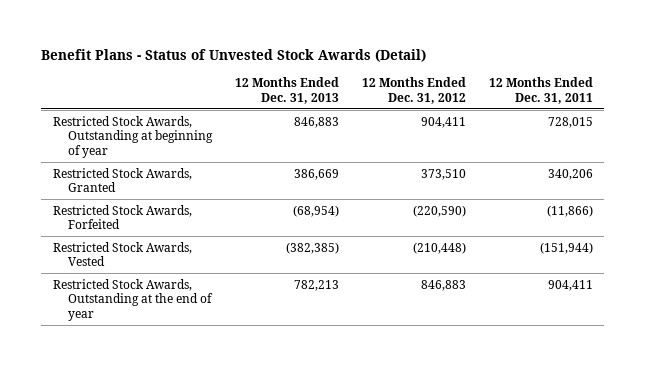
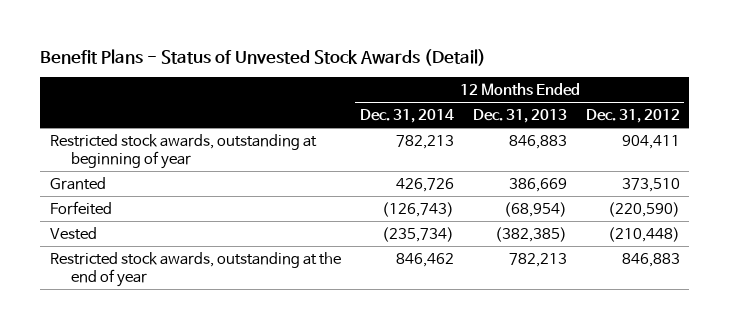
- | 12 Months Ended Dec. 31, 2013 | 12 Months Ended Dec. 31, 2012 | 12 Months Ended Dec. 31, 2011
+ | 12 Months Ended Dec. 31, 2014 | 12 Months Ended Dec. 31, 2013 | 12 Months Ended Dec. 31, 2012
- Restricted Stock Awards, Outstanding at beginning of year | 846,883 | 904,411 | 728,015
- Restricted Stock Awards, Granted | 386,669 | 373,510 | 340,206
- Restricted Stock Awards, Forfeited | (68,954) | (220,590) | (11,866)
- Restricted Stock Awards, Vested | (382,385) | (210,448) | (151,944)
- Restricted Stock Awards, Outstanding at the end of year | 782,213 | 846,883 | 904,411
+ Restricted stock awards, outstanding at beginning of year | 782,213 | 846,883 | 904,411
+ Granted | 426,726 | 386,669 | 373,510
+ Forfeited | (126,743) | (68,954) | (220,590)
+ Vested | (235,734) | (382,385) | (210,448)
+ Restricted stock awards, outstanding at the end of year | 846,462 | 782,213 | 846,883

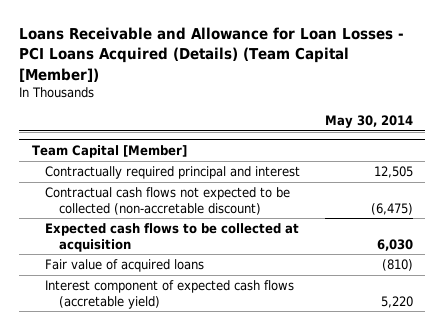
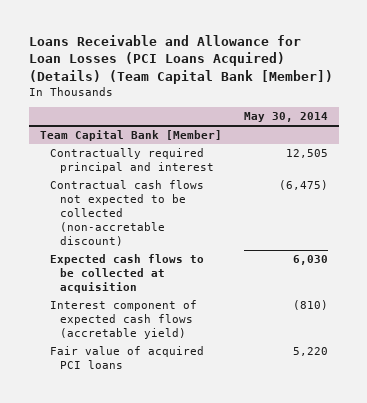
- Loans Receivable and Allowance for Loan Losses - PCI Loans Acquired (Details) (Team Capital [Member])
+ Loans Receivable and Allowance for Loan Losses (PCI Loans Acquired) (Details) (Team Capital Bank [Member])
- Team Capital [Member]
+ Team Capital Bank [Member]
- Fair value of acquired loans | (810)
- Interest component of expected cash flows (accretable yield) | 5,220
+ Interest component of expected cash flows (accretable yield) | (810)
+ Fair value of acquired PCI loans | 5,220

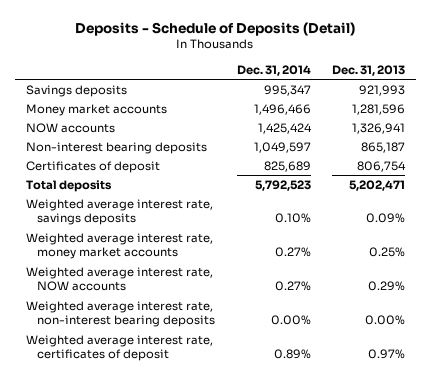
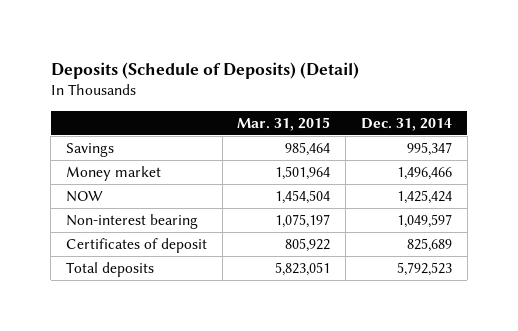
- Deposits - Schedule of Deposits (Detail)
+ Deposits (Schedule of Deposits) (Detail)
- | Dec. 31, 2014 | Dec. 31, 2013
+ | Mar. 31, 2015 | Dec. 31, 2014
- Savings deposits | 995,347 | 921,993
- Money market accounts | 1,496,466 | 1,281,596
- NOW accounts | 1,425,424 | 1,326,941
- Non-interest bearing deposits | 1,049,597 | 865,187
+ Savings | 985,464 | 995,347
+ Money market | 1,501,964 | 1,496,466
+ NOW | 1,454,504 | 1,425,424
+ Non-interest bearing | 1,075,197 | 1,049,597
- Weighted average interest rate, savings deposits | 0.10% | 0.09%
- Weighted average interest rate, money market accounts | 0.27% | 0.25%
- Weighted average interest rate, NOW accounts | 0.27% | 0.29%
- Weighted average interest rate, non-interest bearing deposits | 0.00% | 0.00%
- Weighted average interest rate, certificates of deposit | 0.89% | 0.97%

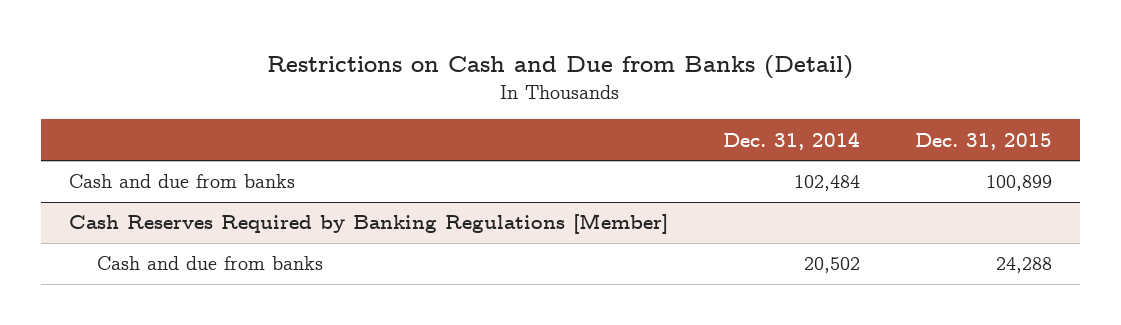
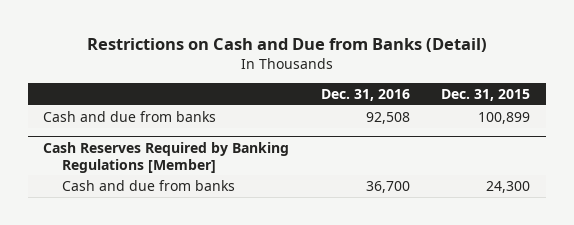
- | Dec. 31, 2014 | Dec. 31, 2015
+ | Dec. 31, 2016 | Dec. 31, 2015
@ Cash Reserves Required by Banking Regulations [Member]
- Cash and due from banks | 20,502 | 24,288
+ Cash and due from banks | 36,700 | 24,300

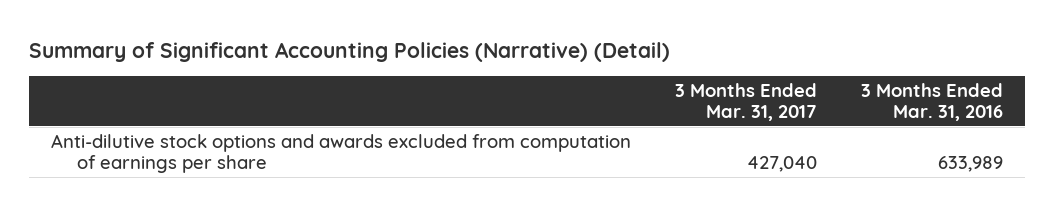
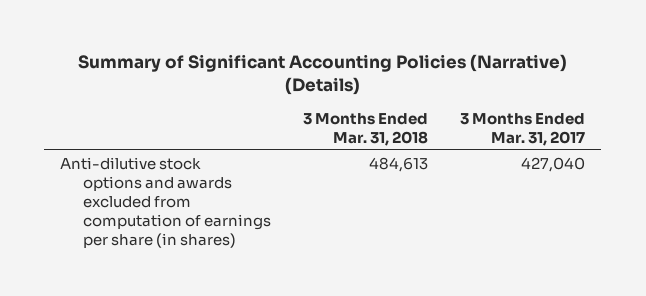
- Summary of Significant Accounting Policies (Narrative) (Detail)
+ Summary of Significant Accounting Policies (Narrative) (Details)
- | 3 Months Ended Mar. 31, 2017 | 3 Months Ended Mar. 31, 2016
+ | 3 Months Ended Mar. 31, 2018 | 3 Months Ended Mar. 31, 2017
- Anti-dilutive stock options and awards excluded from computation of earnings per share | 427,040 | 633,989
+ Anti-dilutive stock options and awards excluded from computation of earnings per share (in shares) | 484,613 | 427,040

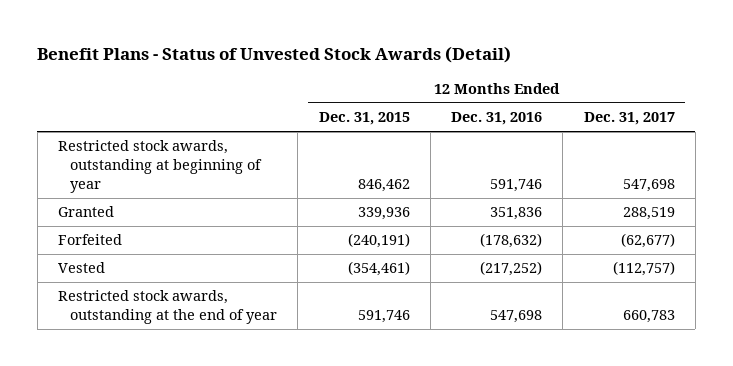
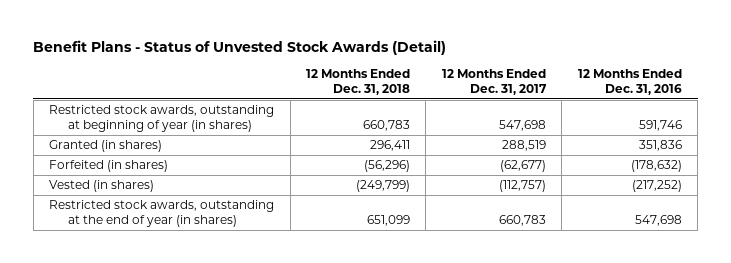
- | 12 Months Ended Dec. 31, 2015 | 12 Months Ended Dec. 31, 2016 | 12 Months Ended Dec. 31, 2017
+ | 12 Months Ended Dec. 31, 2018 | 12 Months Ended Dec. 31, 2017 | 12 Months Ended Dec. 31, 2016
- Restricted stock awards, outstanding at beginning of year | 846,462 | 591,746 | 547,698
- Granted | 339,936 | 351,836 | 288,519
- Forfeited | (240,191) | (178,632) | (62,677)
- Vested | (354,461) | (217,252) | (112,757)
- Restricted stock awards, outstanding at the end of year | 591,746 | 547,698 | 660,783
+ Restricted stock awards, outstanding at beginning of year (in shares) | 660,783 | 547,698 | 591,746
+ Granted (in shares) | 296,411 | 288,519 | 351,836
+ Forfeited (in shares) | (56,296) | (62,677) | (178,632)
+ Vested (in shares) | (249,799) | (112,757) | (217,252)
+ Restricted stock awards, outstanding at the end of year (in shares) | 651,099 | 660,783 | 547,698

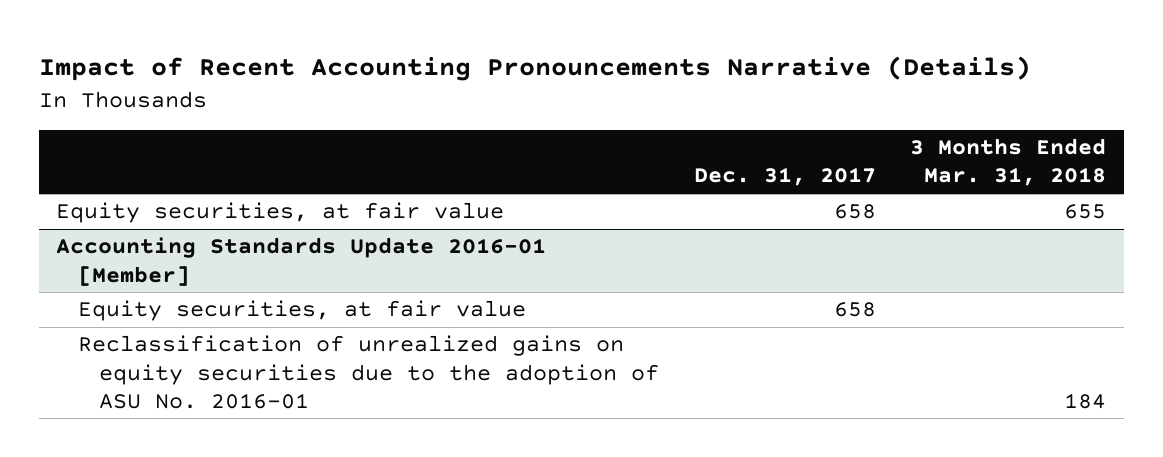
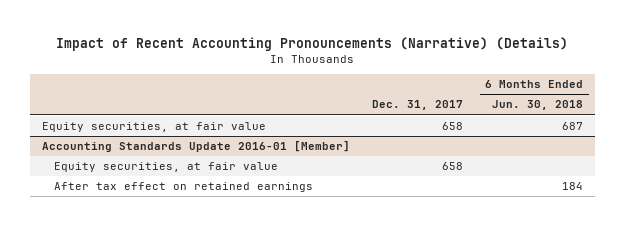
- Impact of Recent Accounting Pronouncements Narrative (Details)
+ Impact of Recent Accounting Pronouncements (Narrative) (Details)
- | Dec. 31, 2017 | 3 Months Ended Mar. 31, 2018
+ | Dec. 31, 2017 | 6 Months Ended Jun. 30, 2018
@ Accounting Standards Update 2016-01 [Member]
- Reclassification of unrealized gains on equity securities due to the adoption of ASU No. 2016-01 | | 184
+ After tax effect on retained earnings | | 184

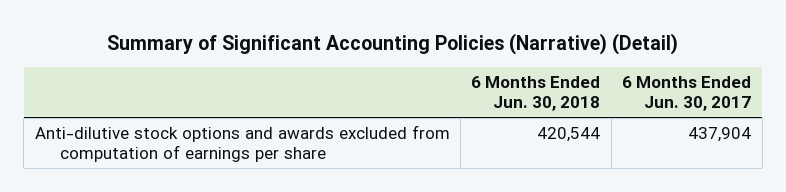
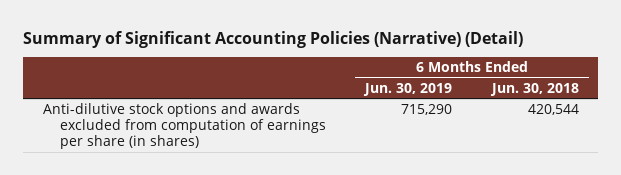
- | 6 Months Ended Jun. 30, 2018 | 6 Months Ended Jun. 30, 2017
+ | 6 Months Ended Jun. 30, 2019 | 6 Months Ended Jun. 30, 2018
- Anti-dilutive stock options and awards excluded from computation of earnings per share | 420,544 | 437,904
+ Anti-dilutive stock options and awards excluded from computation of earnings per share (in shares) | 715,290 | 420,544

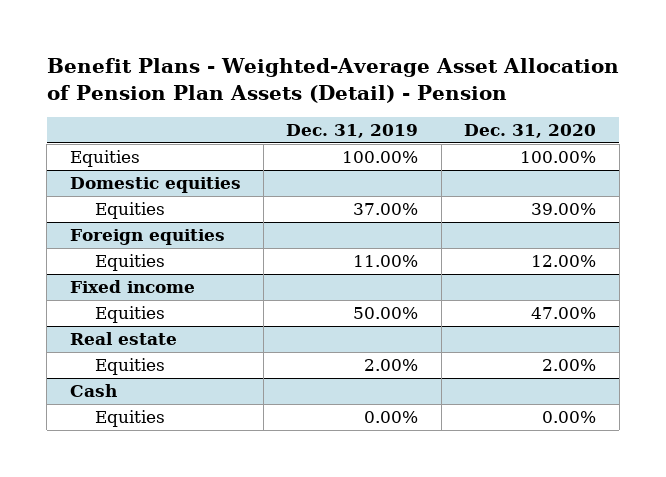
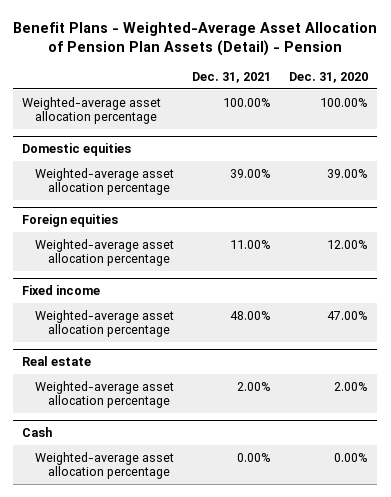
- | Dec. 31, 2019 | Dec. 31, 2020
+ | Dec. 31, 2021 | Dec. 31, 2020
- Equities | 100.00% | 100.00%
+ Weighted-average asset allocation percentage | 100.00% | 100.00%
@ Domestic equities
- Equities | 37.00% | 39.00%
+ Weighted-average asset allocation percentage | 39.00% | 39.00%
@ Foreign equities
- Equities | 11.00% | 12.00%
+ Weighted-average asset allocation percentage | 11.00% | 12.00%
@ Fixed income
- Equities | 50.00% | 47.00%
+ Weighted-average asset allocation percentage | 48.00% | 47.00%
@ Real estate
- Equities | 2.00% | 2.00%
+ Weighted-average asset allocation percentage | 2.00% | 2.00%
@ Cash
- Equities | 0.00% | 0.00%
+ Weighted-average asset allocation percentage | 0.00% | 0.00%

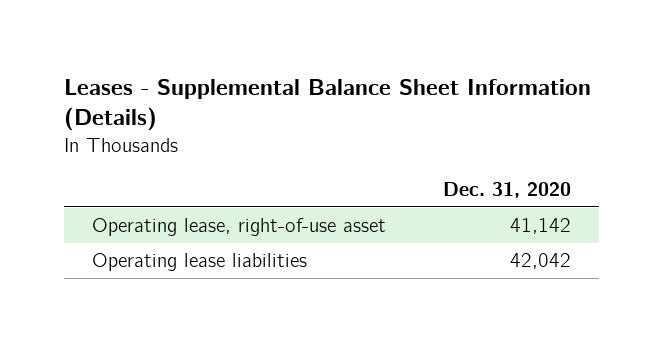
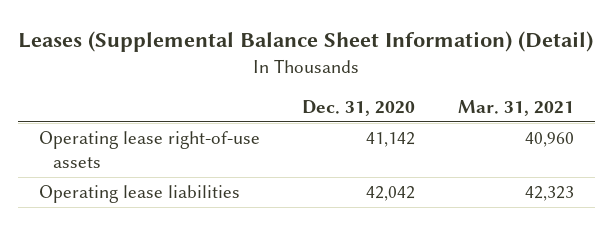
- Leases - Supplemental Balance Sheet Information (Details)
+ Leases (Supplemental Balance Sheet Information) (Detail)
- | Dec. 31, 2020
+ | Dec. 31, 2020 | Mar. 31, 2021
- Operating lease, right-of-use asset | 41,142
+ Operating lease right-of-use assets | 41,142 | 40,960

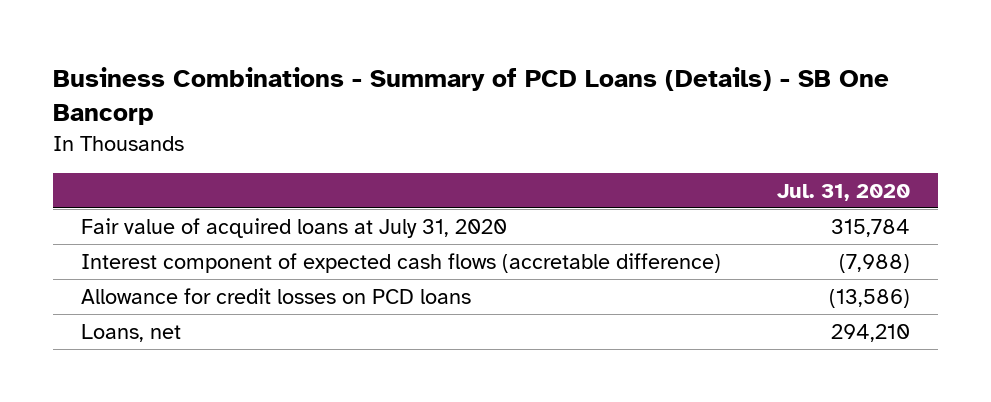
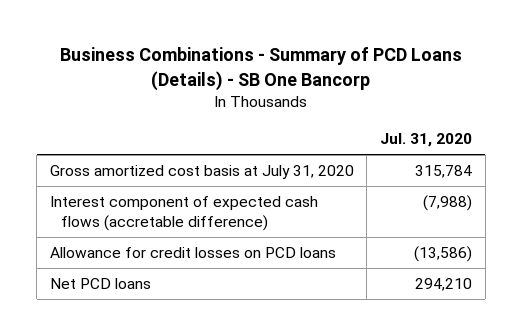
- Fair value of acquired loans at July 31, 2020 | 315,784
+ Gross amortized cost basis at July 31, 2020 | 315,784
- Loans, net | 294,210
+ Net PCD loans | 294,210

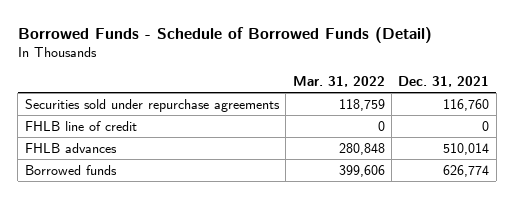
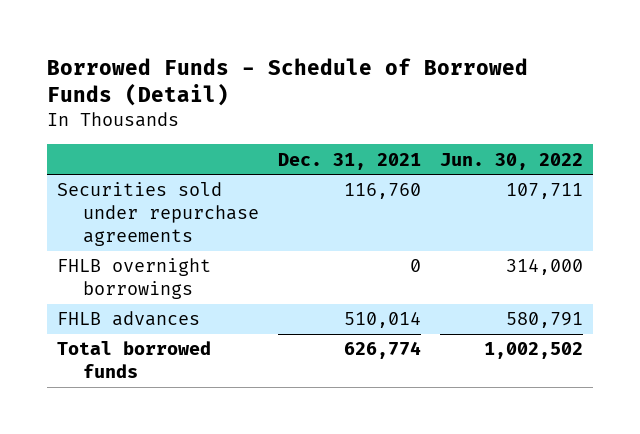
- | Mar. 31, 2022 | Dec. 31, 2021
+ | Dec. 31, 2021 | Jun. 30, 2022
- FHLB line of credit | 0 | 0
+ FHLB overnight borrowings | 0 | 314,000
- Borrowed funds | 399,606 | 626,774
+ Total borrowed funds | 626,774 | 1,002,502

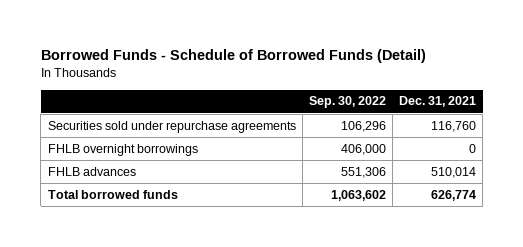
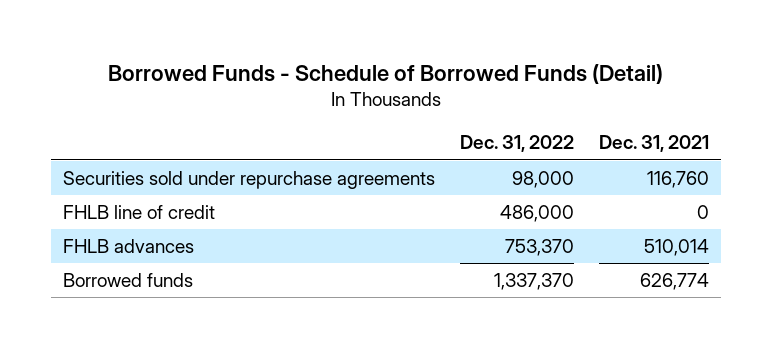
- | Sep. 30, 2022 | Dec. 31, 2021
+ | Dec. 31, 2022 | Dec. 31, 2021
- FHLB overnight borrowings | 406,000 | 0
+ FHLB line of credit | 486,000 | 0
- Total borrowed funds | 1,063,602 | 626,774
+ Borrowed funds | 1,337,370 | 626,774

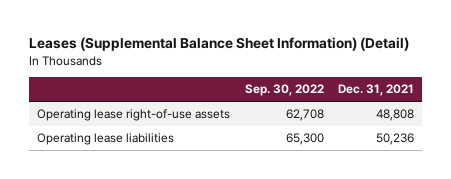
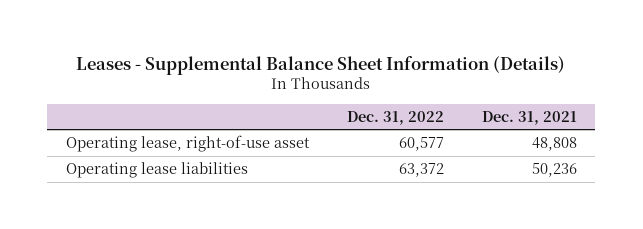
- Leases (Supplemental Balance Sheet Information) (Detail)
+ Leases - Supplemental Balance Sheet Information (Details)
- | Sep. 30, 2022 | Dec. 31, 2021
+ | Dec. 31, 2022 | Dec. 31, 2021
- Operating lease right-of-use assets | 62,708 | 48,808
+ Operating lease, right-of-use asset | 60,577 | 48,808

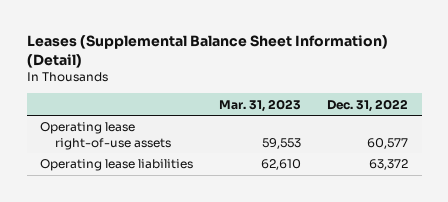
- Leases - Supplemental Balance Sheet Information (Details)
+ Leases (Supplemental Balance Sheet Information) (Detail)
- | Dec. 31, 2022 | Dec. 31, 2021
+ | Mar. 31, 2023 | Dec. 31, 2022
- Operating lease, right-of-use asset | 60,577 | 48,808
+ Operating lease right-of-use assets | 59,553 | 60,577

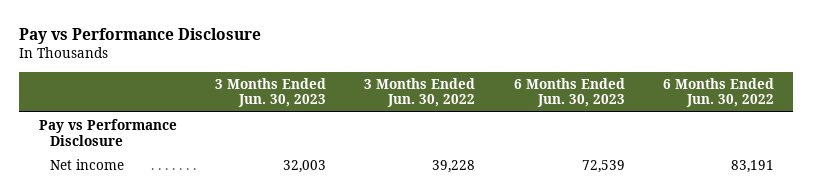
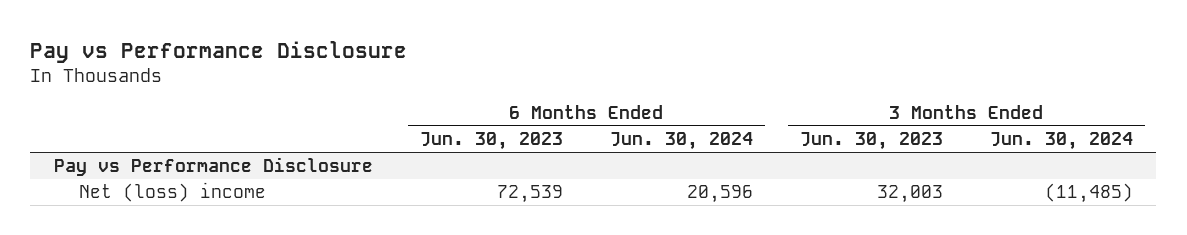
- | 3 Months Ended Jun. 30, 2023 | 3 Months Ended Jun. 30, 2022 | 6 Months Ended Jun. 30, 2023 | 6 Months Ended Jun. 30, 2022
+ | 6 Months Ended Jun. 30, 2023 | 6 Months Ended Jun. 30, 2024 | 3 Months Ended Jun. 30, 2023 | 3 Months Ended Jun. 30, 2024
- Net income | 32,003 | 39,228 | 72,539 | 83,191
+ Net (loss) income | 72,539 | 20,596 | 32,003 | (11,485)

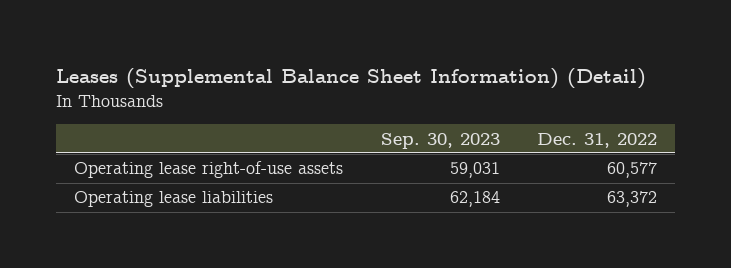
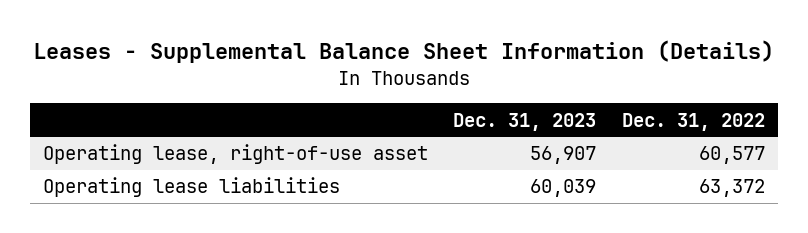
- Leases (Supplemental Balance Sheet Information) (Detail)
+ Leases - Supplemental Balance Sheet Information (Details)
- | Sep. 30, 2023 | Dec. 31, 2022
+ | Dec. 31, 2023 | Dec. 31, 2022
- Operating lease right-of-use assets | 59,031 | 60,577
+ Operating lease, right-of-use asset | 56,907 | 60,577

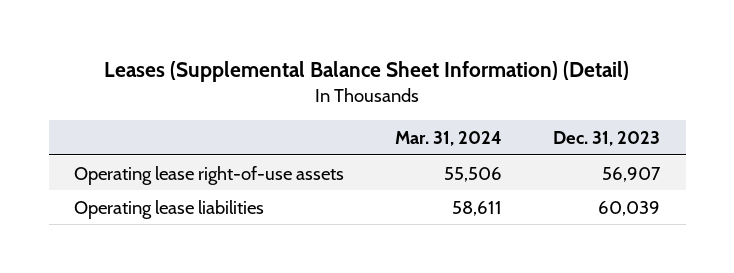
- Leases - Supplemental Balance Sheet Information (Details)
+ Leases (Supplemental Balance Sheet Information) (Detail)
- | Dec. 31, 2023 | Dec. 31, 2022
+ | Mar. 31, 2024 | Dec. 31, 2023
- Operating lease, right-of-use asset | 56,907 | 60,577
+ Operating lease right-of-use assets | 55,506 | 56,907

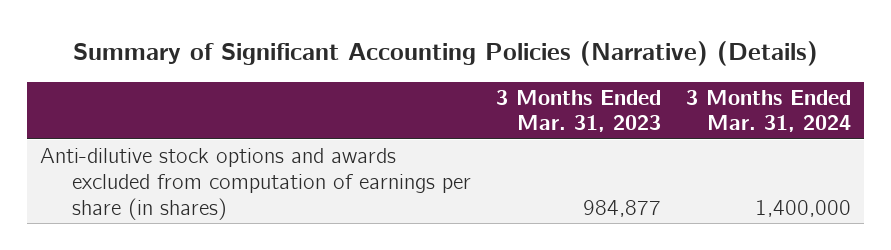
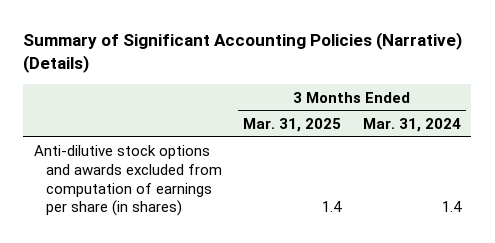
- | 3 Months Ended Mar. 31, 2023 | 3 Months Ended Mar. 31, 2024
+ | 3 Months Ended Mar. 31, 2025 | 3 Months Ended Mar. 31, 2024
- Anti-dilutive stock options and awards excluded from computation of earnings per share (in shares) | 984,877 | 1,400,000
+ Anti-dilutive stock options and awards excluded from computation of earnings per share (in shares) | 1.4 | 1.4

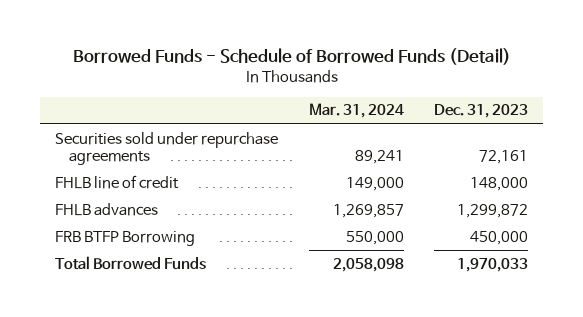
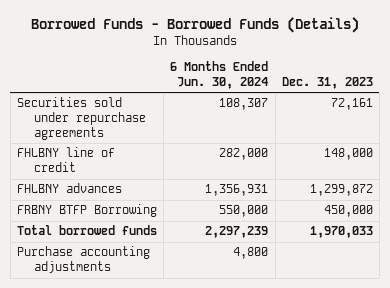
- Borrowed Funds - Schedule of Borrowed Funds (Detail)
+ Borrowed Funds - Borrowed Funds (Details)
- | Mar. 31, 2024 | Dec. 31, 2023
+ | 6 Months Ended Jun. 30, 2024 | Dec. 31, 2023
- FHLB line of credit | 149,000 | 148,000
- FHLB advances | 1,269,857 | 1,299,872
- FRB BTFP Borrowing | 550,000 | 450,000
- Total Borrowed Funds | 2,058,098 | 1,970,033
+ FHLBNY line of credit | 282,000 | 148,000
+ FHLBNY advances | 1,356,931 | 1,299,872
+ FRBNY BTFP Borrowing | 550,000 | 450,000
+ Total borrowed funds | 2,297,239 | 1,970,033
+ Purchase accounting adjustments | 4,800 |

